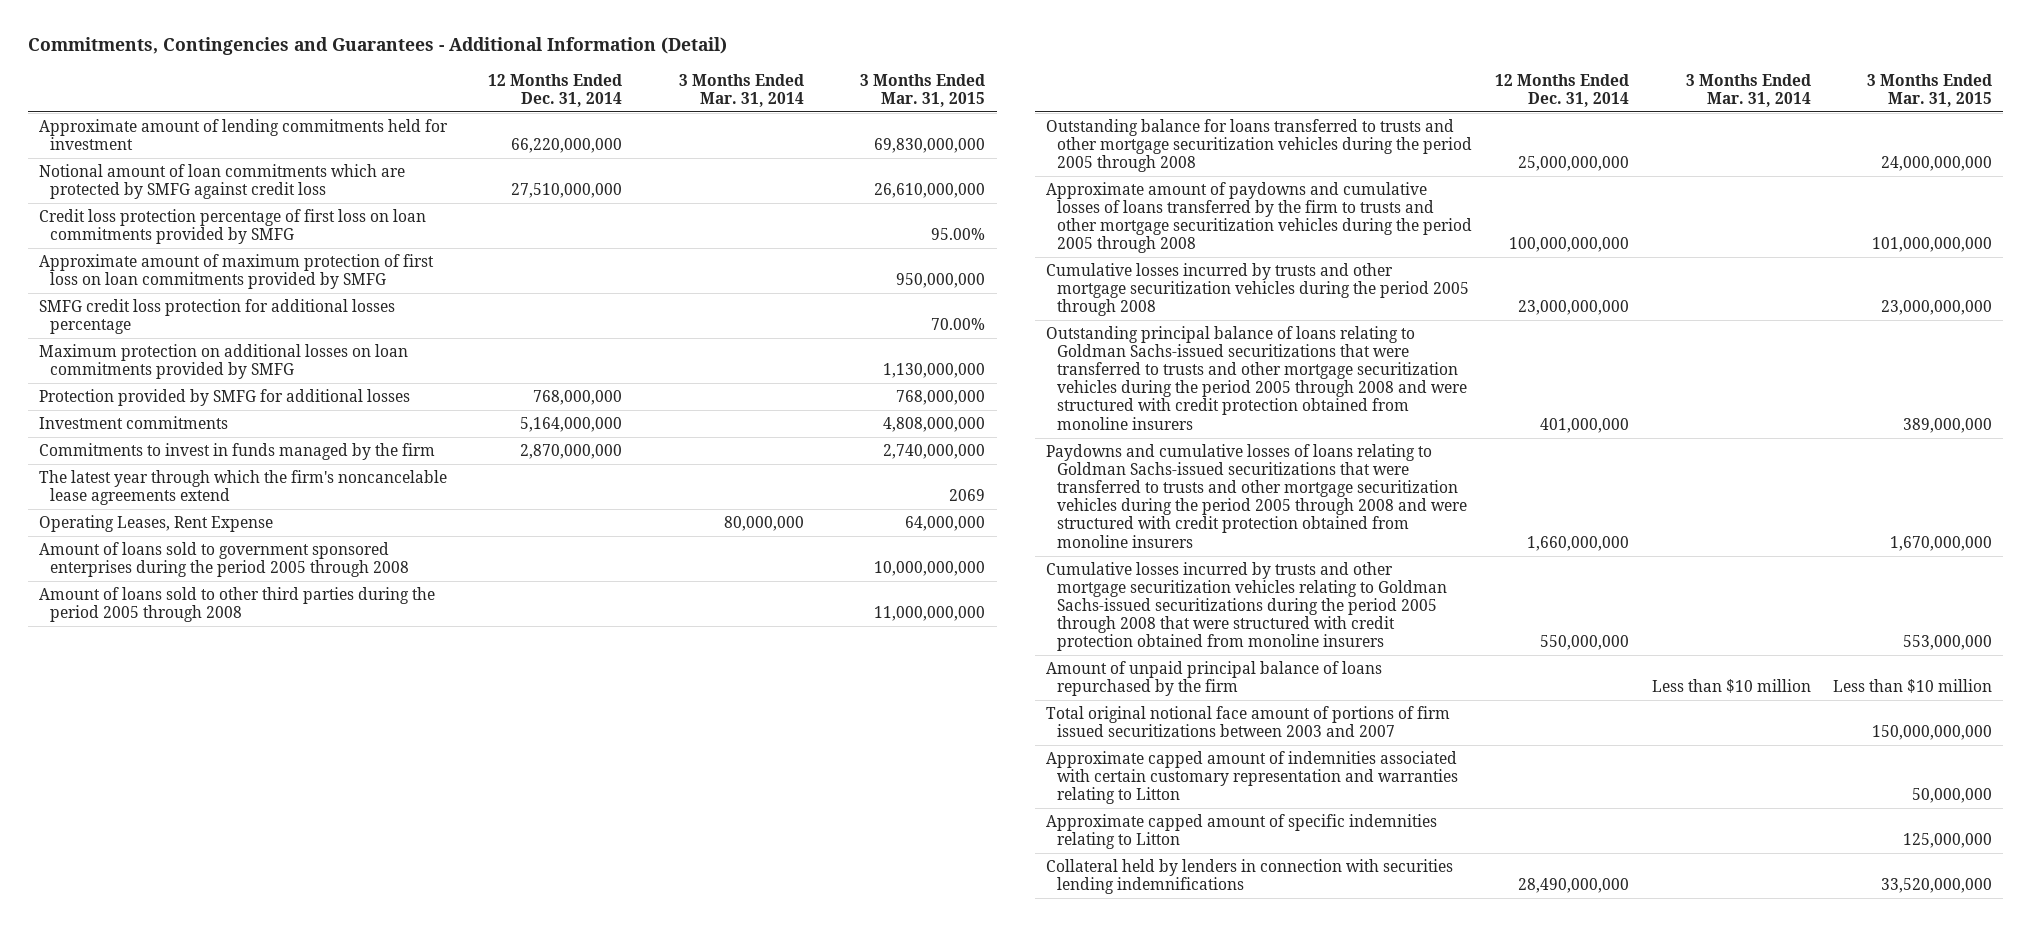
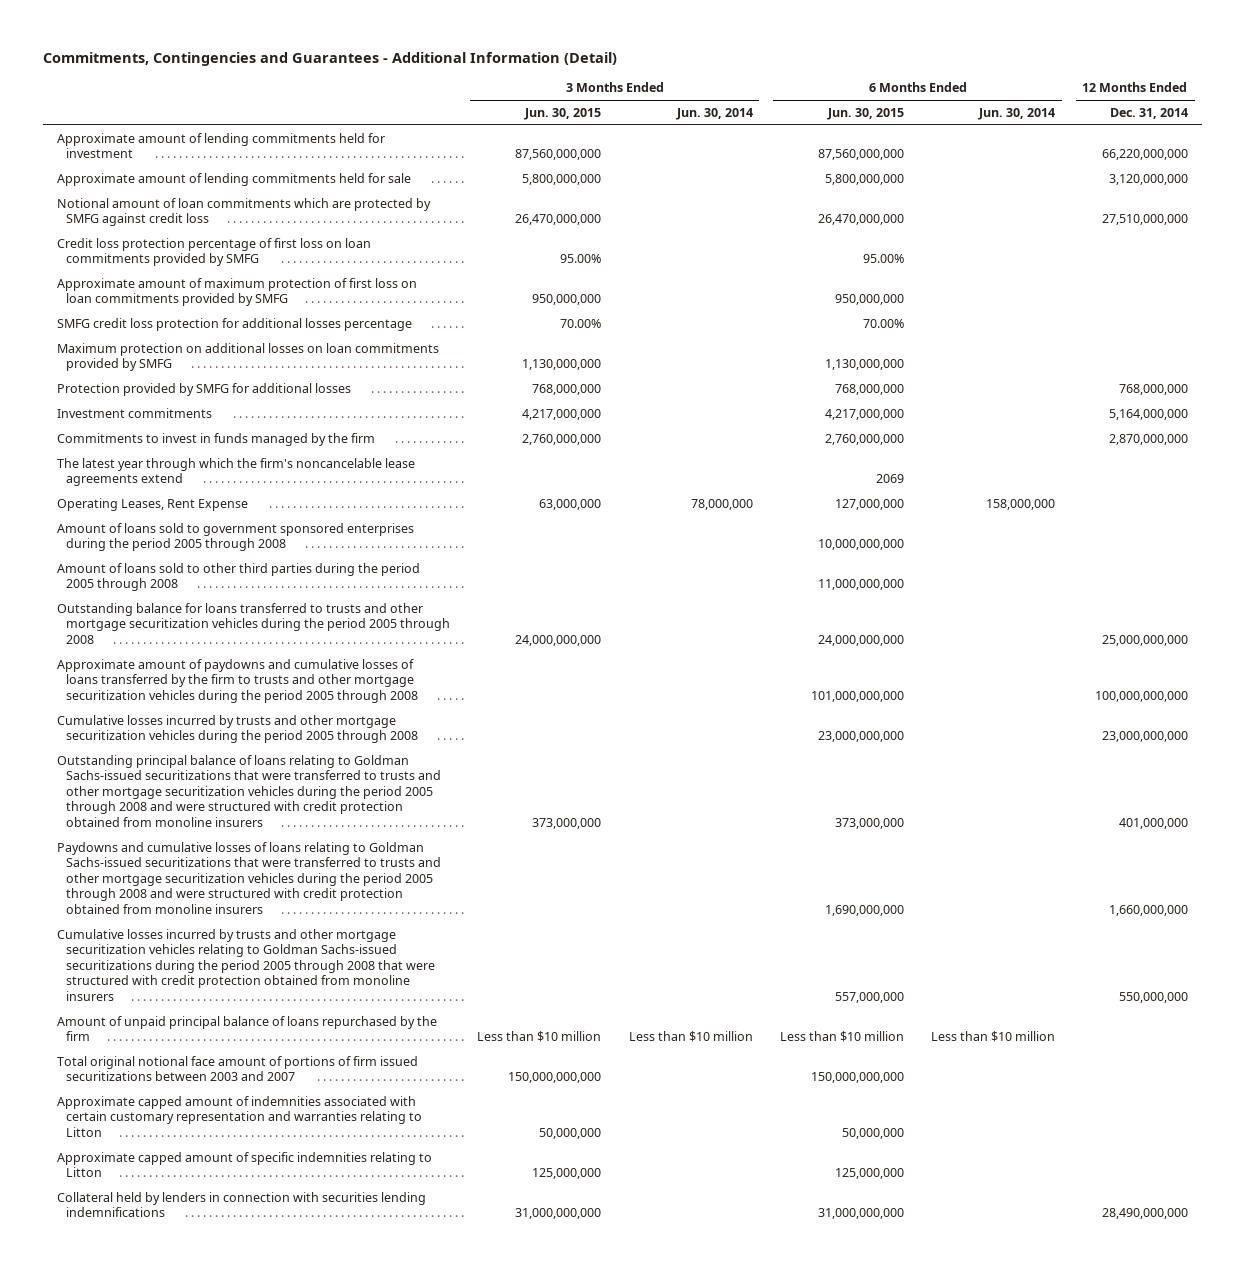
- | 12 Months Ended Dec. 31, 2014 | 3 Months Ended Mar. 31, 2014 | 3 Months Ended Mar. 31, 2015
+ | 3 Months Ended Jun. 30, 2015 | 3 Months Ended Jun. 30, 2014 | 6 Months Ended Jun. 30, 2015 | 6 Months Ended Jun. 30, 2014 | 12 Months Ended Dec. 31, 2014
+ Approximate amount of lending commitments held for sale | 5,800,000,000 | | 5,800,000,000 | | 3,120,000,000

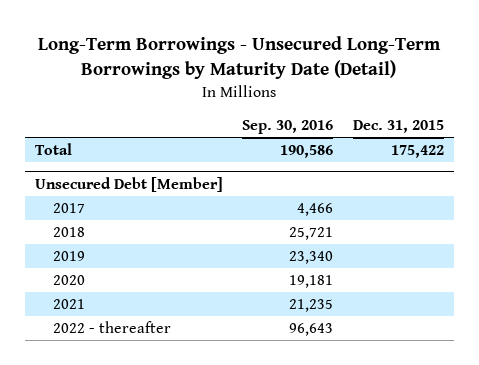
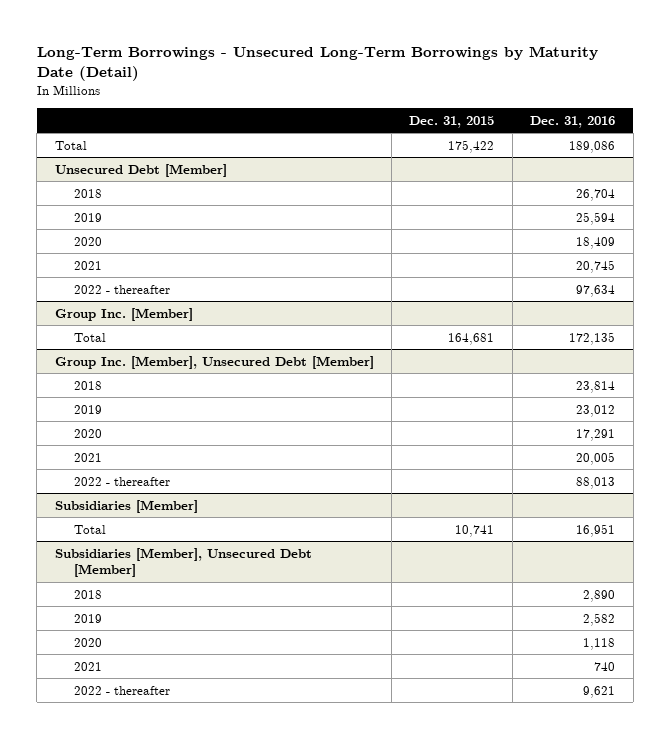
- | Sep. 30, 2016 | Dec. 31, 2015
+ | Dec. 31, 2015 | Dec. 31, 2016
@ Unsecured Debt [Member]
- 2017 | 4,466 |
+ Group Inc. [Member]
+ Total | 164,681 | 172,135
+ Group Inc. [Member], Unsecured Debt [Member]
+ 2018 | | 23,814
+ 2019 | | 23,012
+ 2020 | | 17,291
+ 2021 | | 20,005
+ 2022 - thereafter | | 88,013
+ Subsidiaries [Member]
+ Total | 10,741 | 16,951
+ Subsidiaries [Member], Unsecured Debt [Member]
+ 2018 | | 2,890
+ 2019 | | 2,582
+ 2020 | | 1,118
+ 2021 | | 740
+ 2022 - thereafter | | 9,621

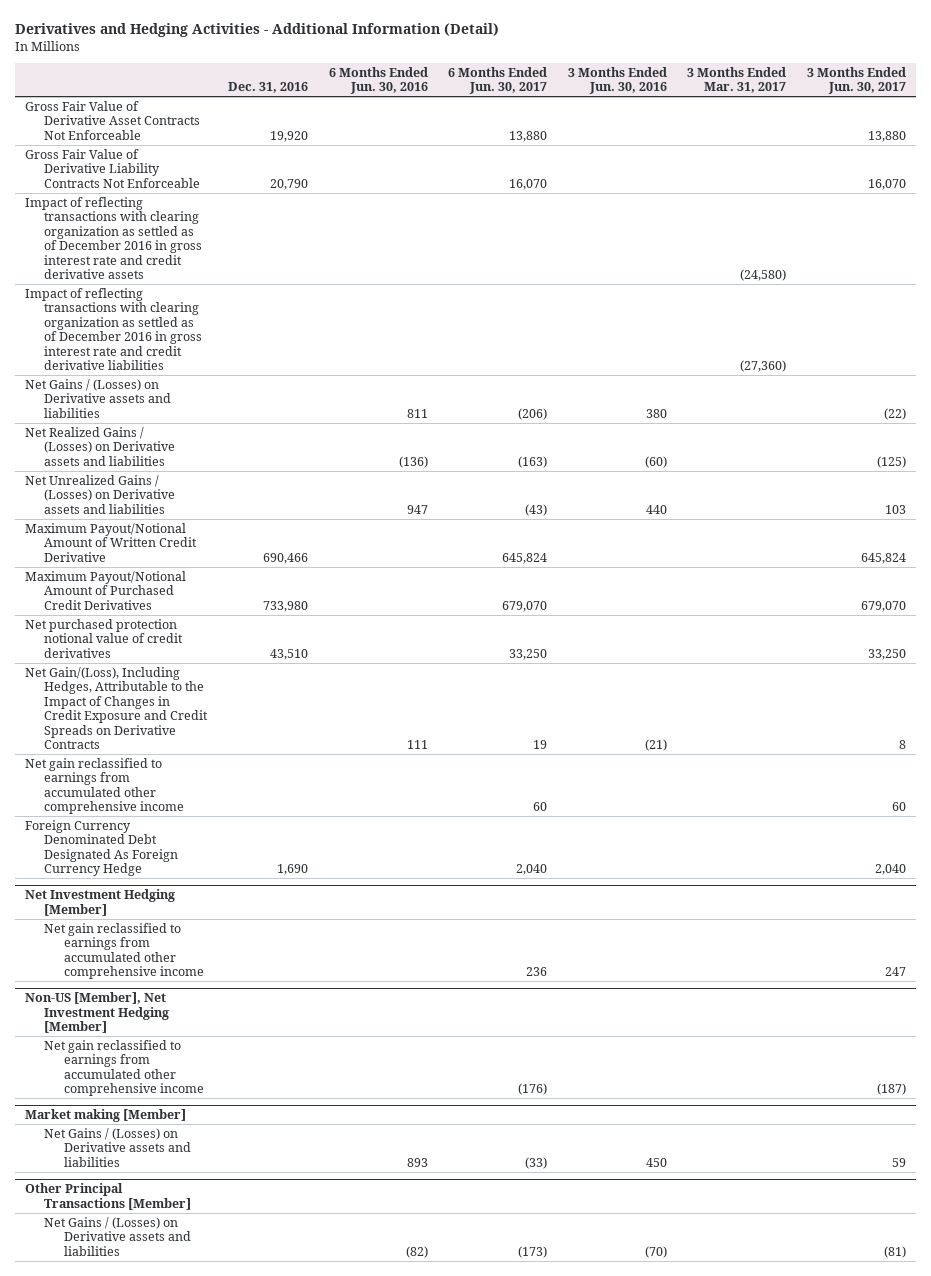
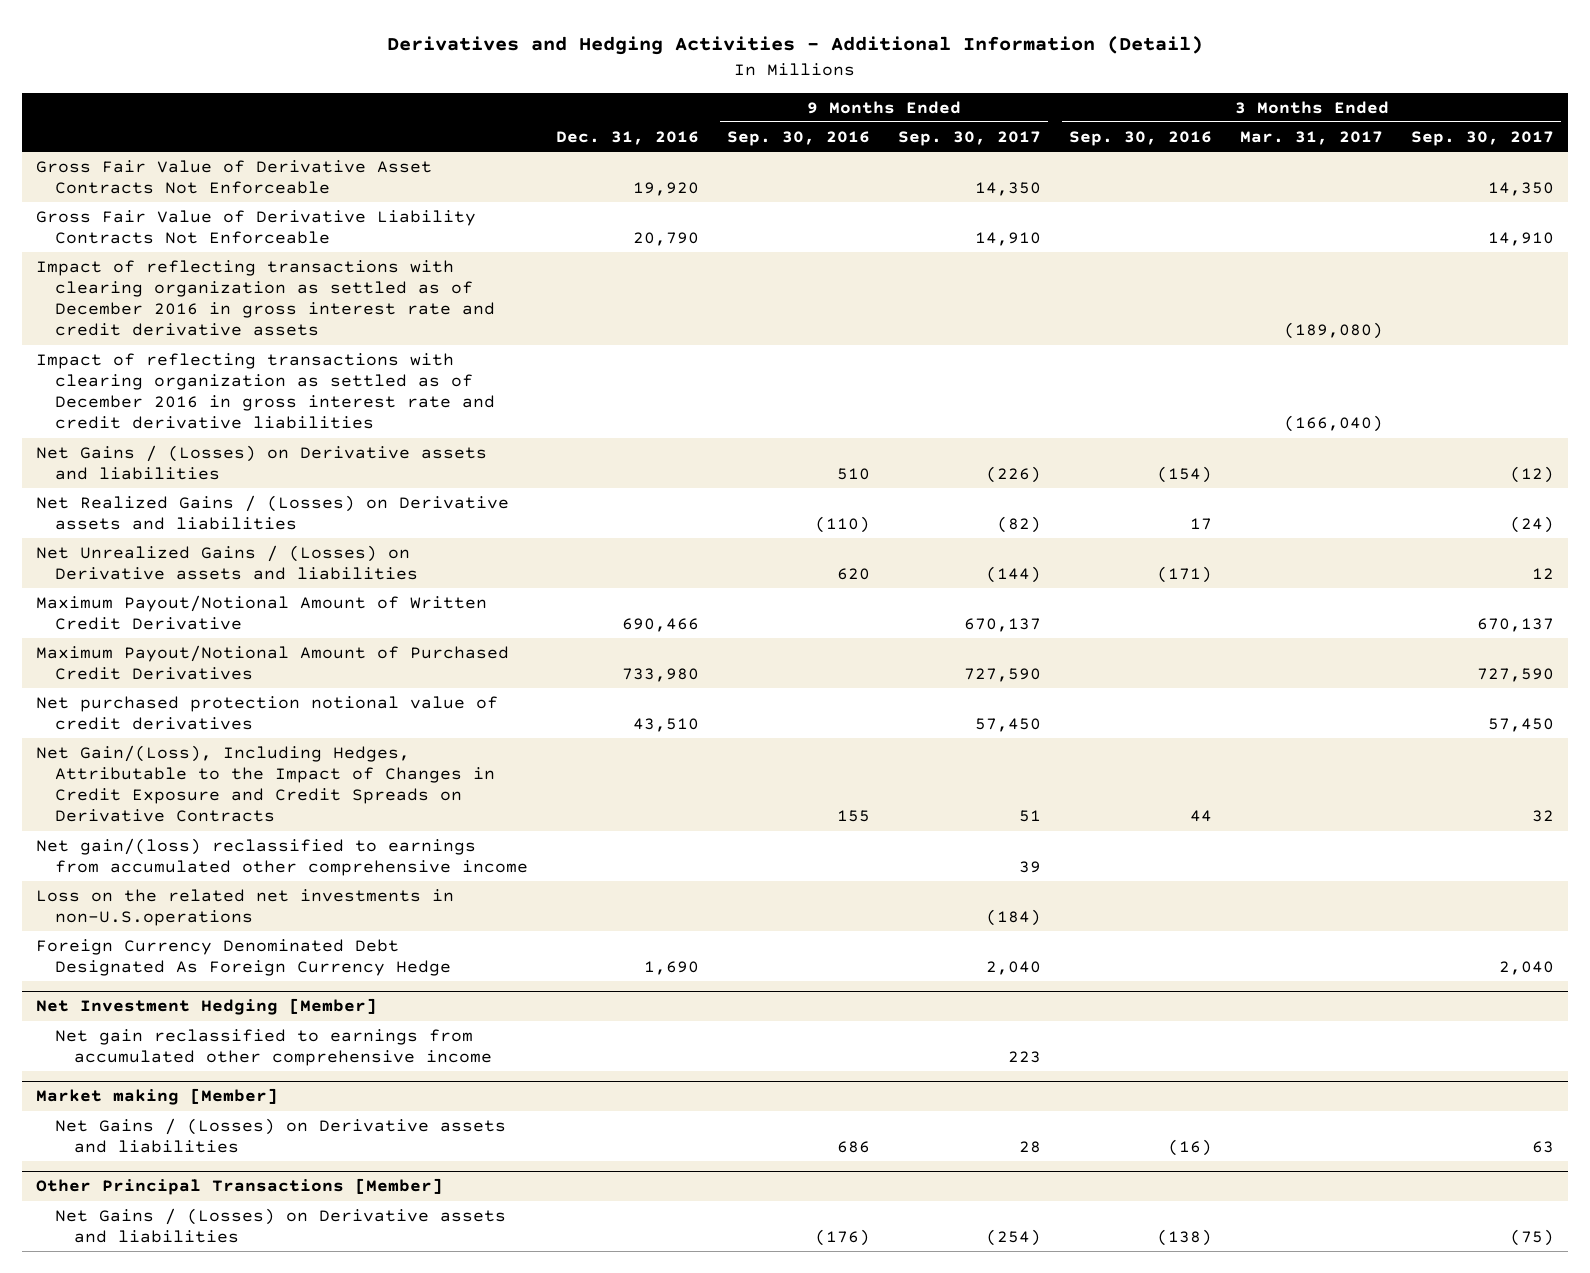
- | Dec. 31, 2016 | 6 Months Ended Jun. 30, 2016 | 6 Months Ended Jun. 30, 2017 | 3 Months Ended Jun. 30, 2016 | 3 Months Ended Mar. 31, 2017 | 3 Months Ended Jun. 30, 2017
+ | Dec. 31, 2016 | 9 Months Ended Sep. 30, 2016 | 9 Months Ended Sep. 30, 2017 | 3 Months Ended Sep. 30, 2016 | 3 Months Ended Mar. 31, 2017 | 3 Months Ended Sep. 30, 2017
- Impact of reflecting transactions with clearing organization as settled as of December 2016 in gross interest rate and credit derivative assets | | | | | (24,580) |
- Impact of reflecting transactions with clearing organization as settled as of December 2016 in gross interest rate and credit derivative liabilities | | | | | (27,360) |
+ Impact of reflecting transactions with clearing organization as settled as of December 2016 in gross interest rate and credit derivative assets | | | | | (189,080) |
+ Impact of reflecting transactions with clearing organization as settled as of December 2016 in gross interest rate and credit derivative liabilities | | | | | (166,040) |
- Net gain reclassified to earnings from accumulated other comprehensive income | | | 60 | | | 60
+ Net gain/(loss) reclassified to earnings from accumulated other comprehensive income | | | 39 | | |
+ Loss on the related net investments in non-U.S.operations | | | (184) | | |
- Non-US [Member], Net Investment Hedging [Member]
- Net gain reclassified to earnings from accumulated other comprehensive income | | | (176) | | | (187)

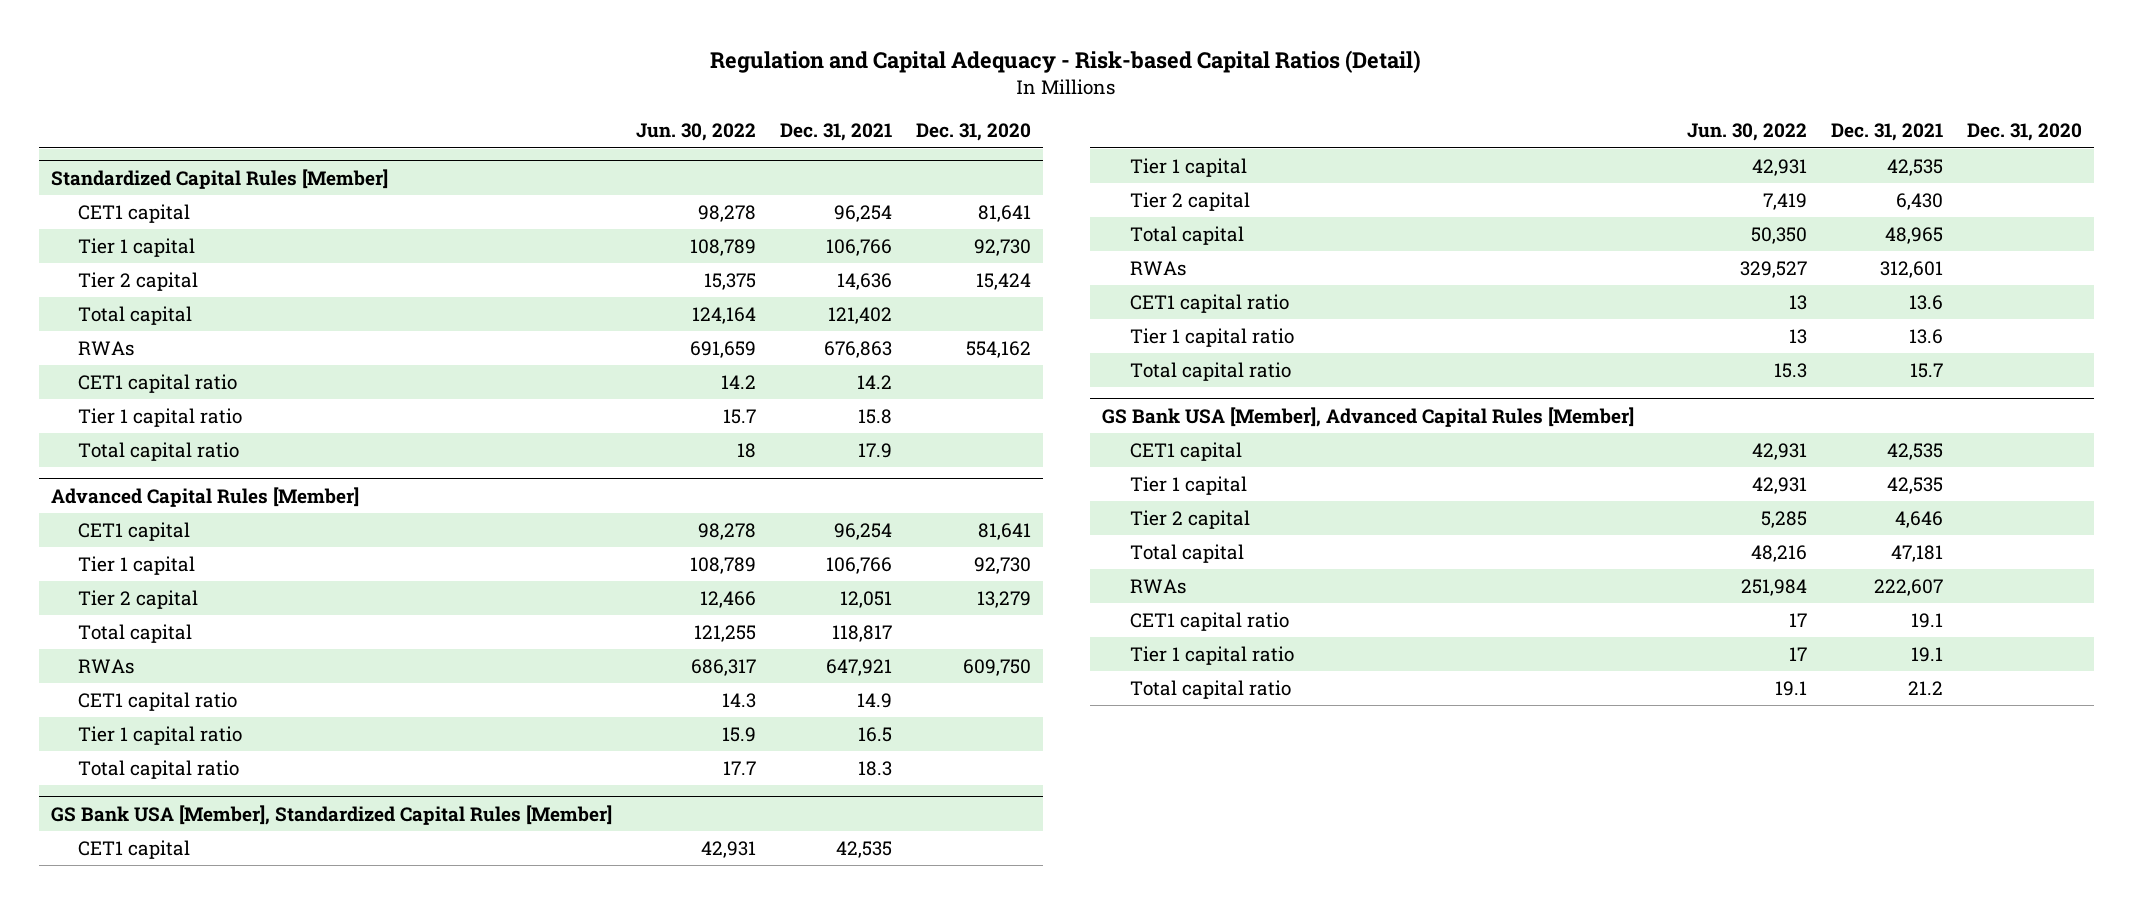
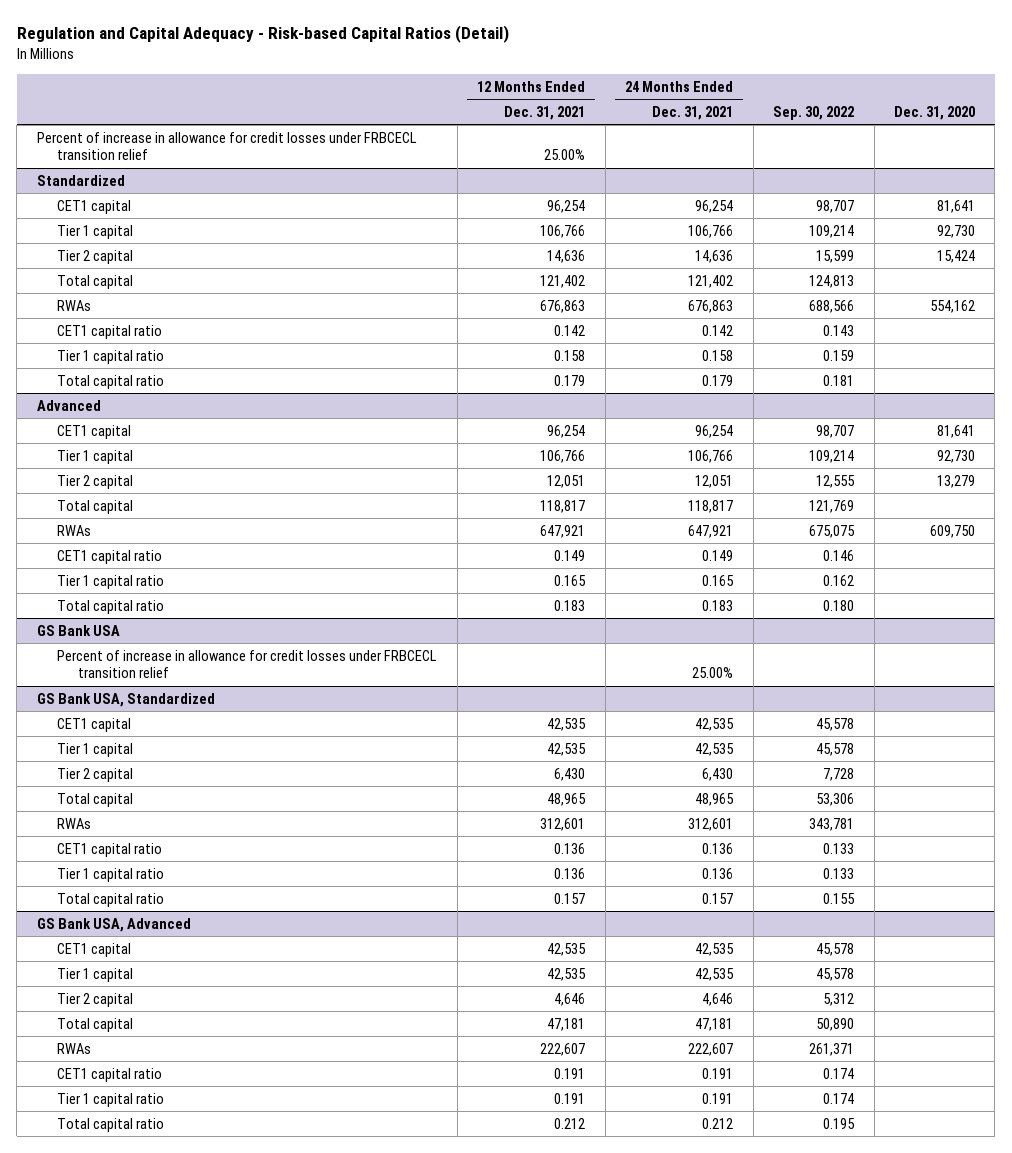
- | Jun. 30, 2022 | Dec. 31, 2021 | Dec. 31, 2020
+ | 12 Months Ended Dec. 31, 2021 | 24 Months Ended Dec. 31, 2021 | Sep. 30, 2022 | Dec. 31, 2020
- Standardized Capital Rules [Member]
+ Percent of increase in allowance for credit losses under FRBCECL transition relief | 25.00% | | |
+ Standardized
- Advanced Capital Rules [Member]
+ Advanced
- GS Bank USA [Member], Standardized Capital Rules [Member]
+ GS Bank USA
+ Percent of increase in allowance for credit losses under FRBCECL transition relief | | 25.00% | |
+ GS Bank USA, Standardized
- GS Bank USA [Member], Advanced Capital Rules [Member]
+ GS Bank USA, Advanced

